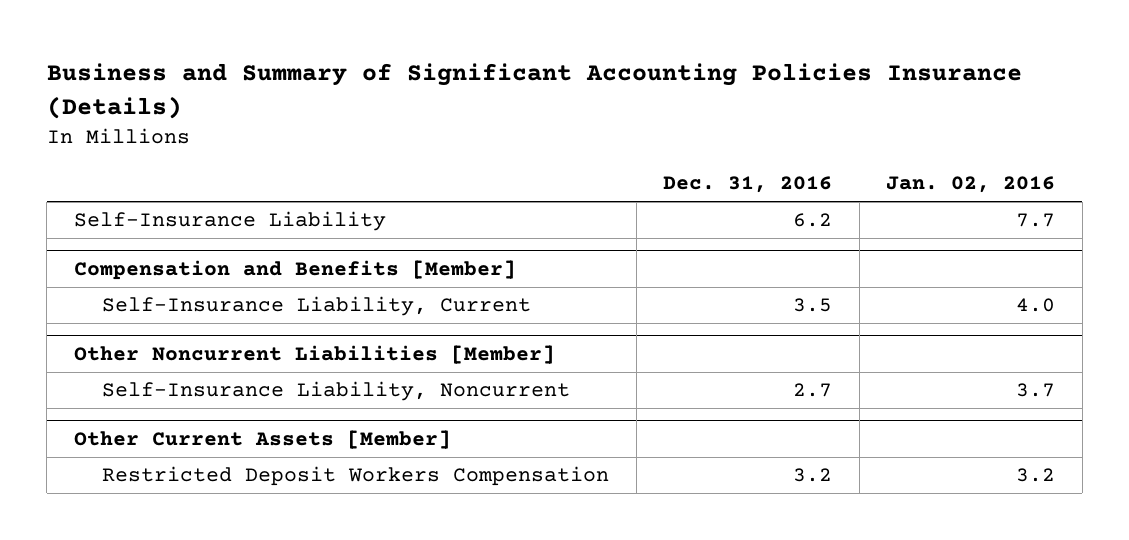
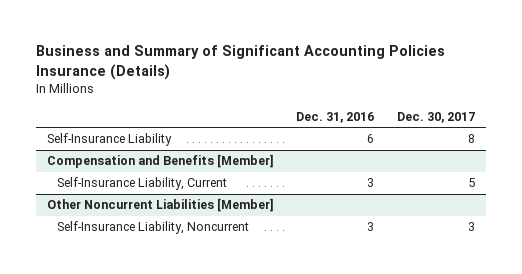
- | Dec. 31, 2016 | Jan. 02, 2016
+ | Dec. 31, 2016 | Dec. 30, 2017
- Self-Insurance Liability | 6.2 | 7.7
+ Self-Insurance Liability | 6 | 8
@ Compensation and Benefits [Member]
- Self-Insurance Liability, Current | 3.5 | 4.0
+ Self-Insurance Liability, Current | 3 | 5
@ Other Noncurrent Liabilities [Member]
- Self-Insurance Liability, Noncurrent | 2.7 | 3.7
- Other Current Assets [Member]
- Restricted Deposit Workers Compensation | 3.2 | 3.2
@ Other Noncurrent Liabilities [Member]
+ Self-Insurance Liability, Noncurrent | 3 | 3

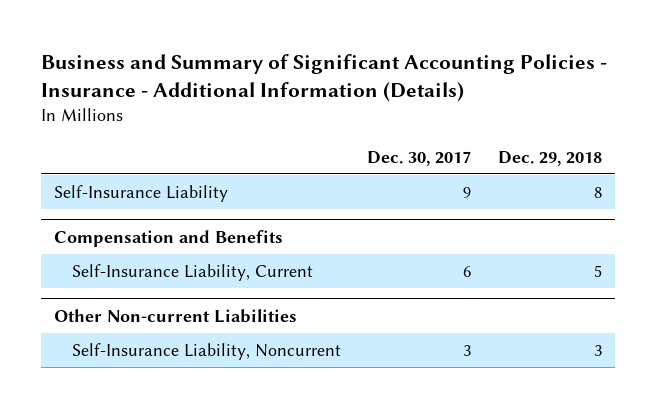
- Business and Summary of Significant Accounting Policies Insurance (Details)
+ Business and Summary of Significant Accounting Policies - Insurance - Additional Information (Details)
- | Dec. 31, 2016 | Dec. 30, 2017
+ | Dec. 30, 2017 | Dec. 29, 2018
- Self-Insurance Liability | 6 | 8
- Compensation and Benefits [Member]
- Self-Insurance Liability, Current | 3 | 5
- Other Noncurrent Liabilities [Member]
+ Self-Insurance Liability | 9 | 8
+ Compensation and Benefits
+ Self-Insurance Liability, Current | 6 | 5
+ Other Non-current Liabilities

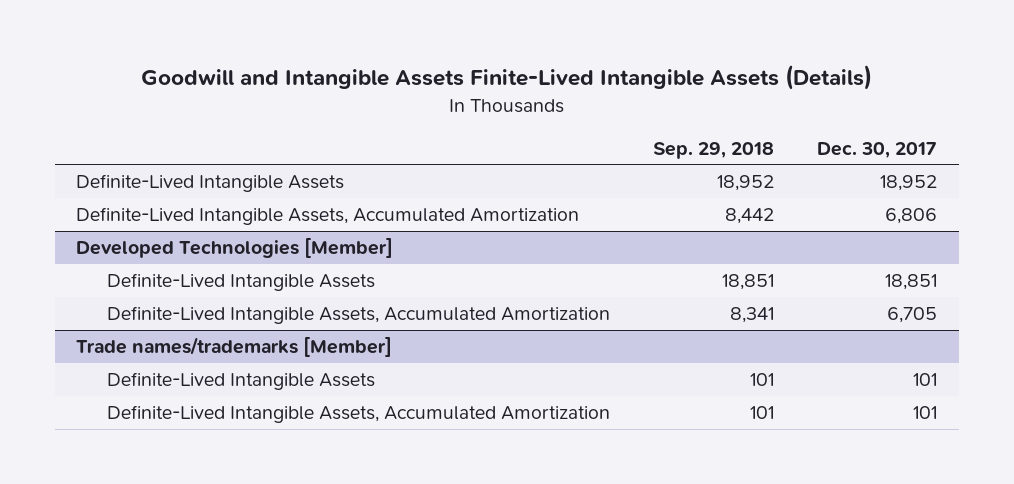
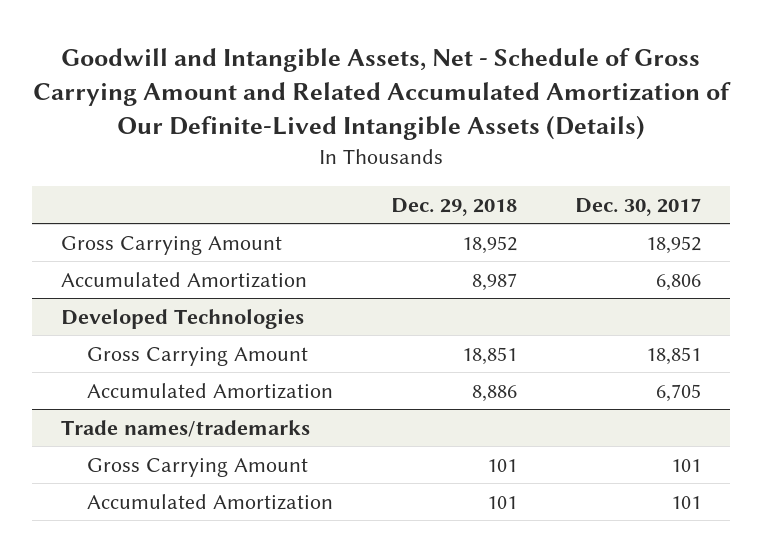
- Goodwill and Intangible Assets Finite-Lived Intangible Assets (Details)
+ Goodwill and Intangible Assets, Net - Schedule of Gross Carrying Amount and Related Accumulated Amortization of Our Definite-Lived Intangible Assets (Details)
- | Sep. 29, 2018 | Dec. 30, 2017
+ | Dec. 29, 2018 | Dec. 30, 2017
- Definite-Lived Intangible Assets | 18,952 | 18,952
- Definite-Lived Intangible Assets, Accumulated Amortization | 8,442 | 6,806
- Developed Technologies [Member]
- Definite-Lived Intangible Assets | 18,851 | 18,851
- Definite-Lived Intangible Assets, Accumulated Amortization | 8,341 | 6,705
- Trade names/trademarks [Member]
- Definite-Lived Intangible Assets | 101 | 101
- Definite-Lived Intangible Assets, Accumulated Amortization | 101 | 101
+ Gross Carrying Amount | 18,952 | 18,952
+ Accumulated Amortization | 8,987 | 6,806
+ Developed Technologies
+ Gross Carrying Amount | 18,851 | 18,851
+ Accumulated Amortization | 8,886 | 6,705
+ Trade names/trademarks
+ Gross Carrying Amount | 101 | 101
+ Accumulated Amortization | 101 | 101

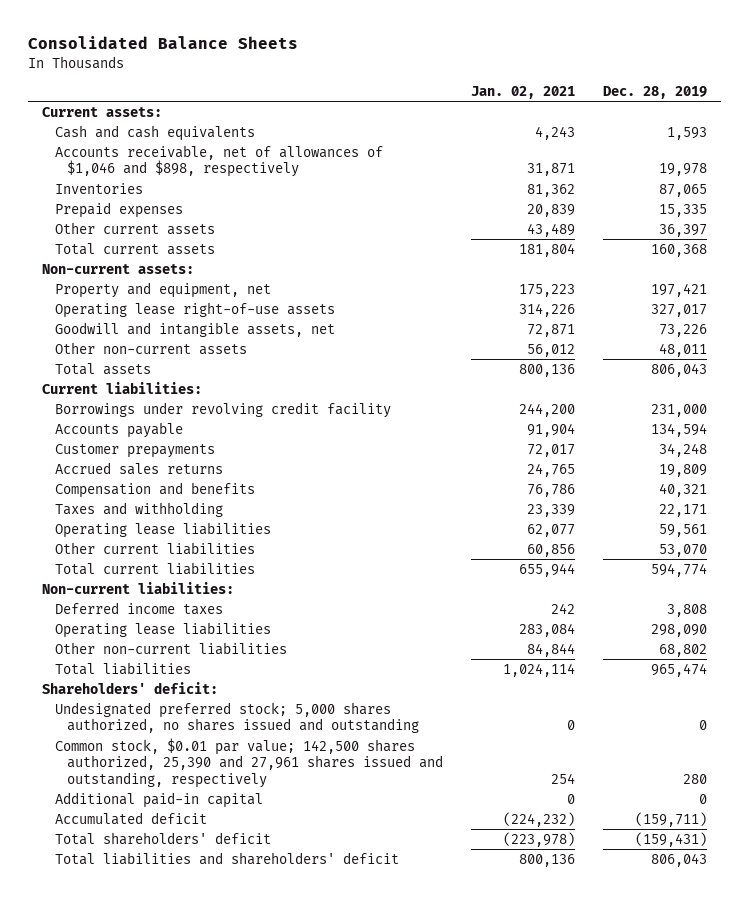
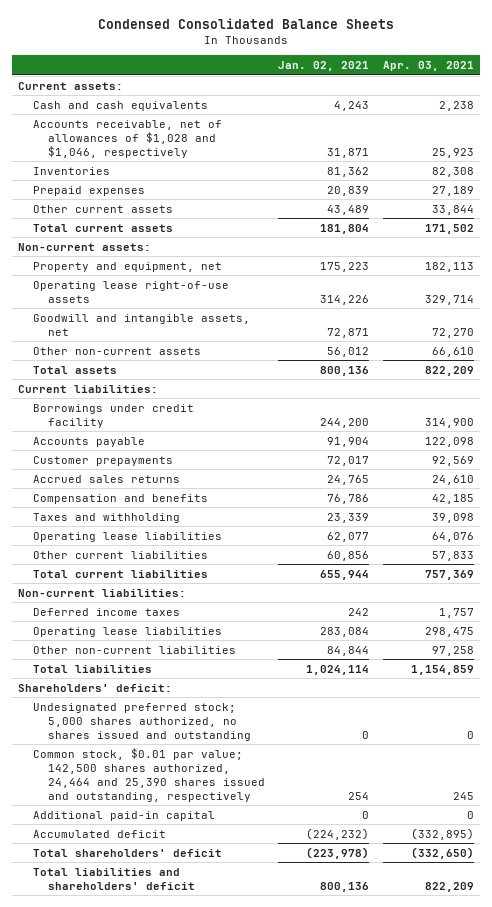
- Consolidated Balance Sheets
+ Condensed Consolidated Balance Sheets
- | Jan. 02, 2021 | Dec. 28, 2019
+ | Jan. 02, 2021 | Apr. 03, 2021
- Accounts receivable, net of allowances of $1,046 and $898, respectively | 31,871 | 19,978
+ Accounts receivable, net of allowances of $1,028 and $1,046, respectively | 31,871 | 25,923
- Borrowings under revolving credit facility | 244,200 | 231,000
+ Borrowings under credit facility | 244,200 | 314,900
- Common stock, $0.01 par value; 142,500 shares authorized, 25,390 and 27,961 shares issued and outstanding, respectively | 254 | 280
+ Common stock, $0.01 par value; 142,500 shares authorized, 24,464 and 25,390 shares issued and outstanding, respectively | 254 | 245

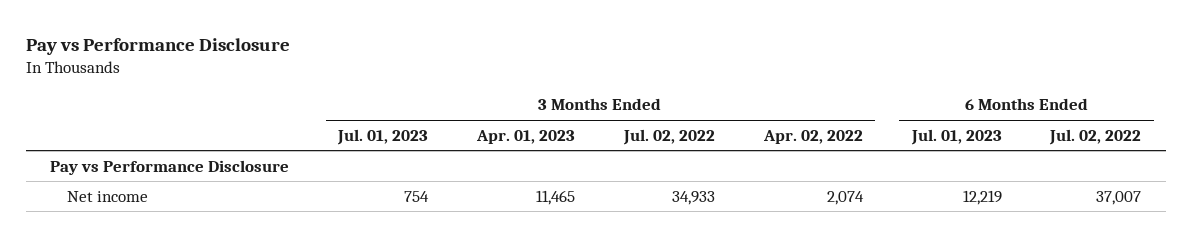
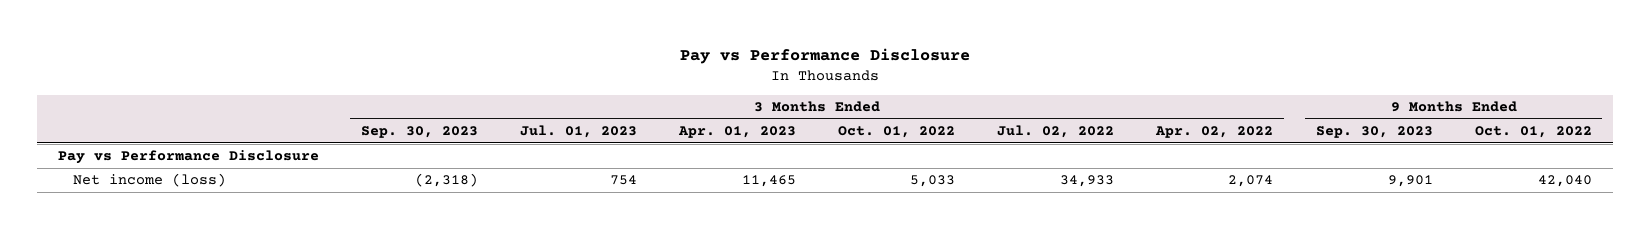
- | 3 Months Ended Jul. 01, 2023 | 3 Months Ended Apr. 01, 2023 | 3 Months Ended Jul. 02, 2022 | 3 Months Ended Apr. 02, 2022 | 6 Months Ended Jul. 01, 2023 | 6 Months Ended Jul. 02, 2022
+ | 3 Months Ended Sep. 30, 2023 | 3 Months Ended Jul. 01, 2023 | 3 Months Ended Apr. 01, 2023 | 3 Months Ended Oct. 01, 2022 | 3 Months Ended Jul. 02, 2022 | 3 Months Ended Apr. 02, 2022 | 9 Months Ended Sep. 30, 2023 | 9 Months Ended Oct. 01, 2022
- Net income | 754 | 11,465 | 34,933 | 2,074 | 12,219 | 37,007
+ Net income (loss) | (2,318) | 754 | 11,465 | 5,033 | 34,933 | 2,074 | 9,901 | 42,040

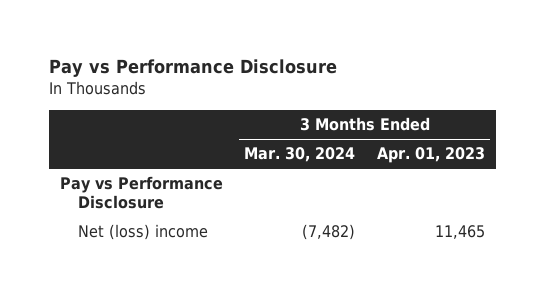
- | 3 Months Ended Sep. 30, 2023 | 3 Months Ended Jul. 01, 2023 | 3 Months Ended Apr. 01, 2023 | 3 Months Ended Oct. 01, 2022 | 3 Months Ended Jul. 02, 2022 | 3 Months Ended Apr. 02, 2022 | 9 Months Ended Sep. 30, 2023 | 9 Months Ended Oct. 01, 2022
+ | 3 Months Ended Mar. 30, 2024 | 3 Months Ended Apr. 01, 2023
- Net income (loss) | (2,318) | 754 | 11,465 | 5,033 | 34,933 | 2,074 | 9,901 | 42,040
+ Net (loss) income | (7,482) | 11,465

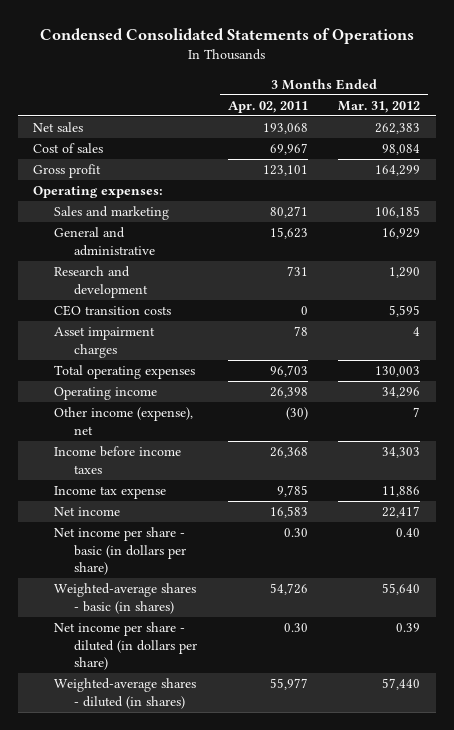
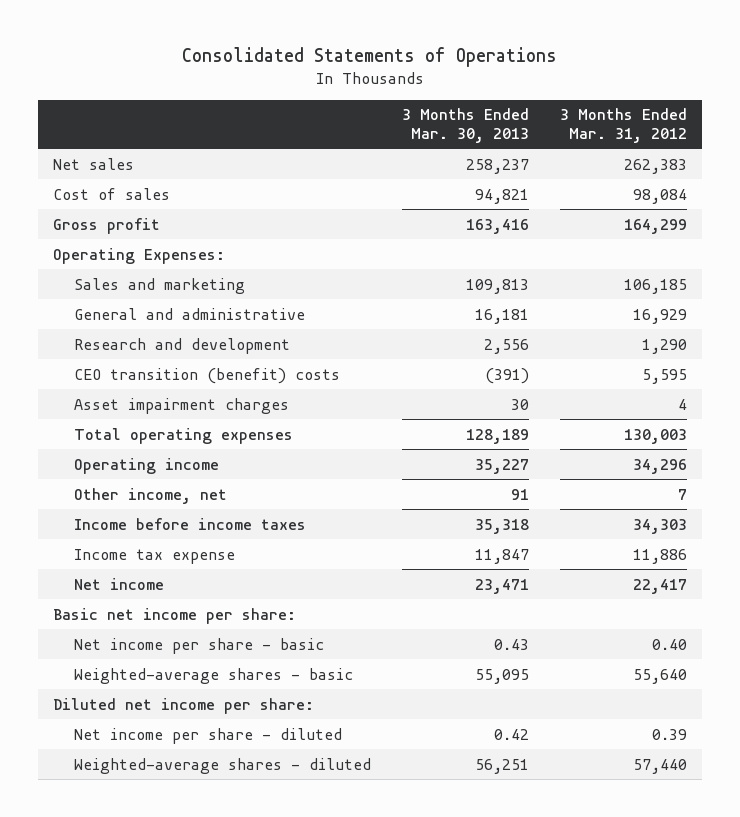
- Condensed Consolidated Statements of Operations
+ Consolidated Statements of Operations
- | 3 Months Ended Apr. 02, 2011 | 3 Months Ended Mar. 31, 2012
+ | 3 Months Ended Mar. 30, 2013 | 3 Months Ended Mar. 31, 2012
- Operating expenses:
+ Operating Expenses:
- CEO transition costs | 0 | 5,595
+ CEO transition (benefit) costs | (391) | 5,595
- Other income (expense), net | (30) | 7
+ Other income, net | 91 | 7
- Net income per share - basic (in dollars per share) | 0.30 | 0.40
- Weighted-average shares - basic (in shares) | 54,726 | 55,640
- Net income per share - diluted (in dollars per share) | 0.30 | 0.39
- Weighted-average shares - diluted (in shares) | 55,977 | 57,440
+ Basic net income per share:
+ Net income per share - basic | 0.43 | 0.40
+ Weighted-average shares - basic | 55,095 | 55,640
+ Diluted net income per share:
+ Net income per share - diluted | 0.42 | 0.39
+ Weighted-average shares - diluted | 56,251 | 57,440

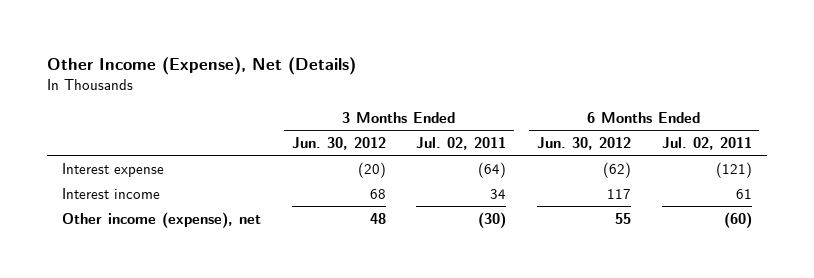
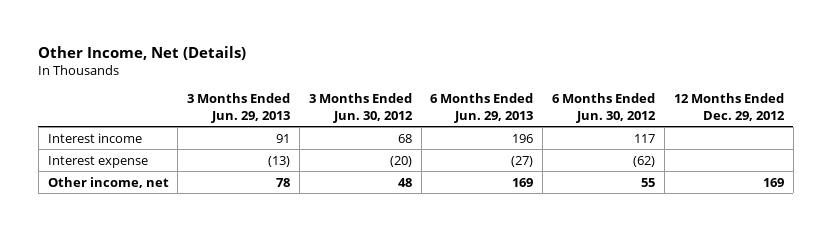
- Other Income (Expense), Net (Details)
+ Other Income, Net (Details)
- | 3 Months Ended Jun. 30, 2012 | 3 Months Ended Jul. 02, 2011 | 6 Months Ended Jun. 30, 2012 | 6 Months Ended Jul. 02, 2011
+ | 3 Months Ended Jun. 29, 2013 | 3 Months Ended Jun. 30, 2012 | 6 Months Ended Jun. 29, 2013 | 6 Months Ended Jun. 30, 2012 | 12 Months Ended Dec. 29, 2012
- Other income (expense), net | 48 | (30) | 55 | (60)
moved down: Interest expense | (13) | (20) | (27) | (62) |
+ Other income, net | 78 | 48 | 169 | 55 | 169

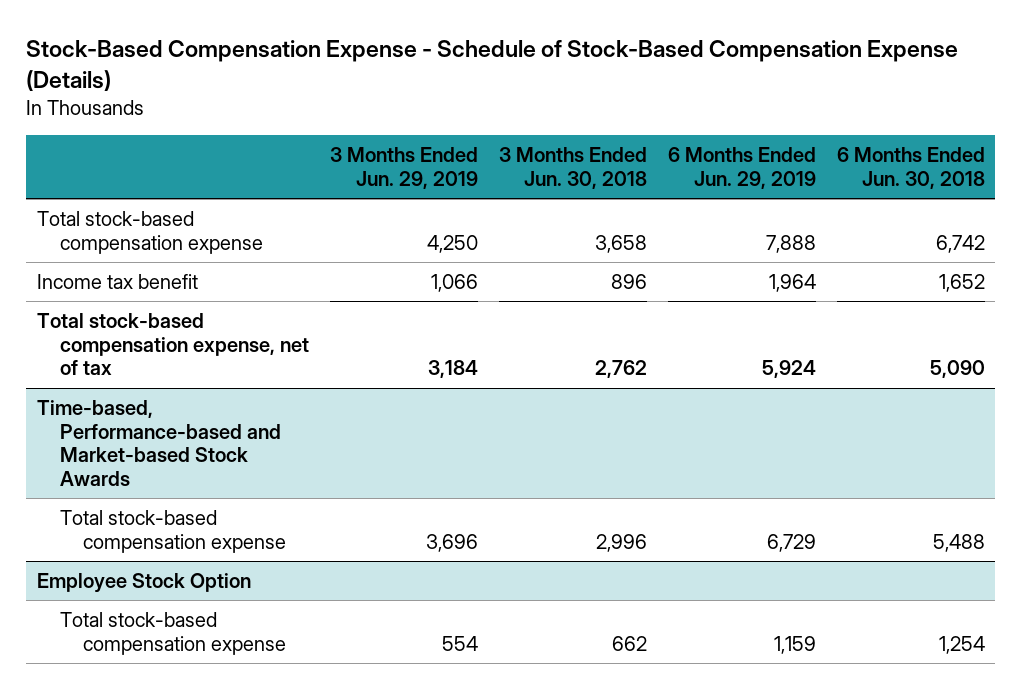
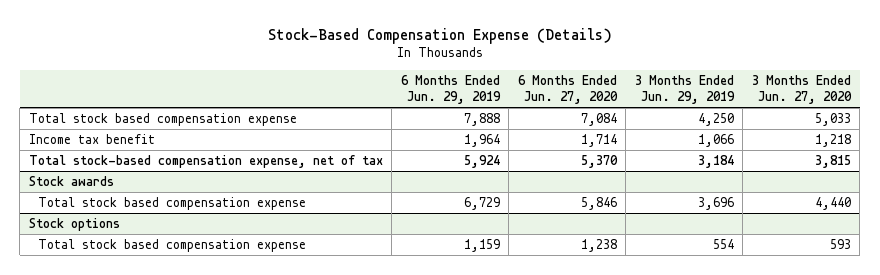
- Stock-Based Compensation Expense - Schedule of Stock-Based Compensation Expense (Details)
+ Stock-Based Compensation Expense (Details)
- | 3 Months Ended Jun. 29, 2019 | 3 Months Ended Jun. 30, 2018 | 6 Months Ended Jun. 29, 2019 | 6 Months Ended Jun. 30, 2018
+ | 6 Months Ended Jun. 29, 2019 | 6 Months Ended Jun. 27, 2020 | 3 Months Ended Jun. 29, 2019 | 3 Months Ended Jun. 27, 2020
- Total stock-based compensation expense | 4,250 | 3,658 | 7,888 | 6,742
+ Total stock based compensation expense | 7,888 | 7,084 | 4,250 | 5,033
- Time-based, Performance-based and Market-based Stock Awards
- Total stock-based compensation expense | 3,696 | 2,996 | 6,729 | 5,488
- Employee Stock Option
- Total stock-based compensation expense | 554 | 662 | 1,159 | 1,254
+ Stock awards
+ Total stock based compensation expense | 6,729 | 5,846 | 3,696 | 4,440
+ Stock options
+ Total stock based compensation expense | 1,159 | 1,238 | 554 | 593

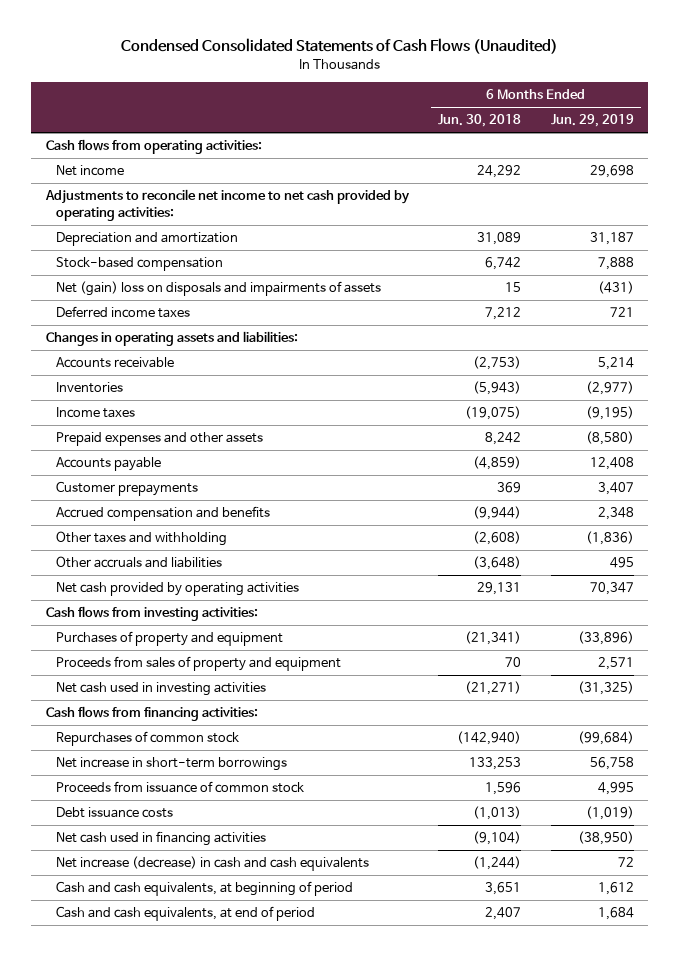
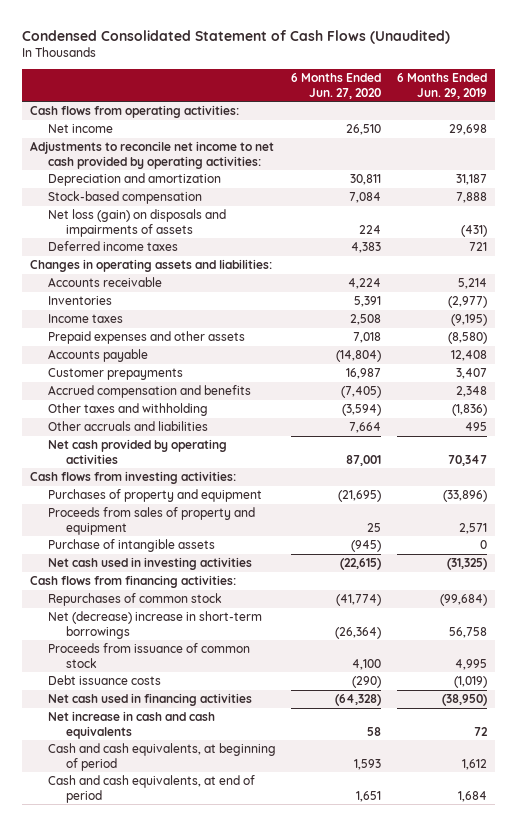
- Condensed Consolidated Statements of Cash Flows (Unaudited)
+ Condensed Consolidated Statement of Cash Flows (Unaudited)
- | 6 Months Ended Jun. 30, 2018 | 6 Months Ended Jun. 29, 2019
+ | 6 Months Ended Jun. 27, 2020 | 6 Months Ended Jun. 29, 2019
- Net (gain) loss on disposals and impairments of assets | 15 | (431)
+ Net loss (gain) on disposals and impairments of assets | 224 | (431)
+ Purchase of intangible assets | (945) | 0
- Net increase in short-term borrowings | 133,253 | 56,758
+ Net (decrease) increase in short-term borrowings | (26,364) | 56,758
- Net increase (decrease) in cash and cash equivalents | (1,244) | 72
+ Net increase in cash and cash equivalents | 58 | 72

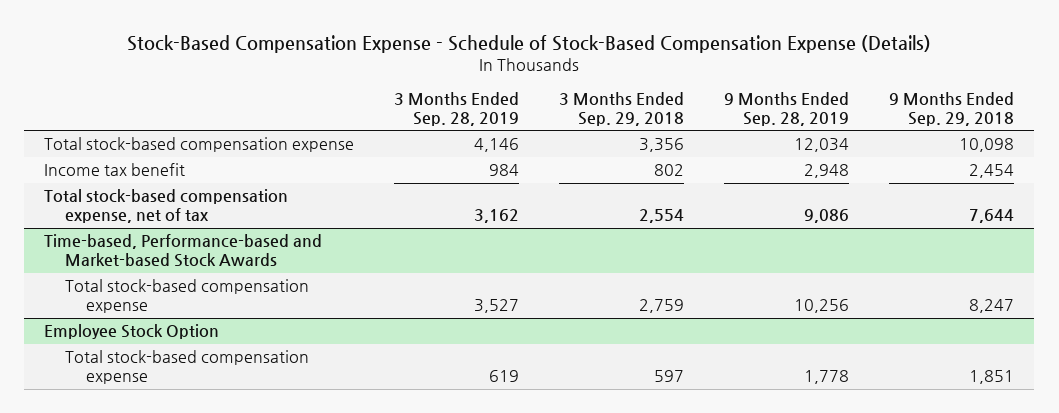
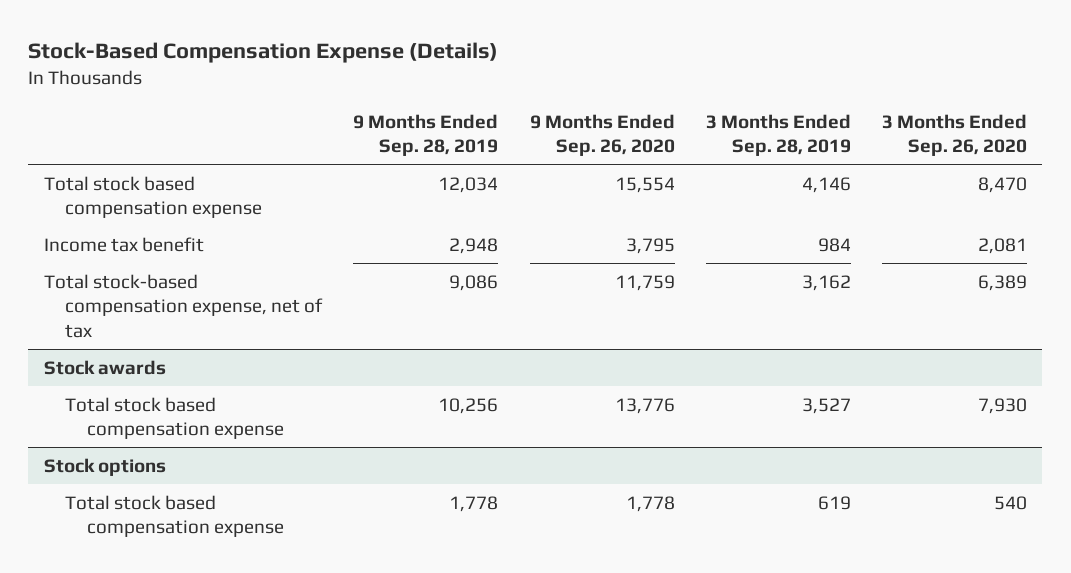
- Stock-Based Compensation Expense - Schedule of Stock-Based Compensation Expense (Details)
+ Stock-Based Compensation Expense (Details)
- | 3 Months Ended Sep. 28, 2019 | 3 Months Ended Sep. 29, 2018 | 9 Months Ended Sep. 28, 2019 | 9 Months Ended Sep. 29, 2018
+ | 9 Months Ended Sep. 28, 2019 | 9 Months Ended Sep. 26, 2020 | 3 Months Ended Sep. 28, 2019 | 3 Months Ended Sep. 26, 2020
- Total stock-based compensation expense | 4,146 | 3,356 | 12,034 | 10,098
+ Total stock based compensation expense | 12,034 | 15,554 | 4,146 | 8,470
- Time-based, Performance-based and Market-based Stock Awards
- Total stock-based compensation expense | 3,527 | 2,759 | 10,256 | 8,247
- Employee Stock Option
- Total stock-based compensation expense | 619 | 597 | 1,778 | 1,851
+ Stock awards
+ Total stock based compensation expense | 10,256 | 13,776 | 3,527 | 7,930
+ Stock options
+ Total stock based compensation expense | 1,778 | 1,778 | 619 | 540

